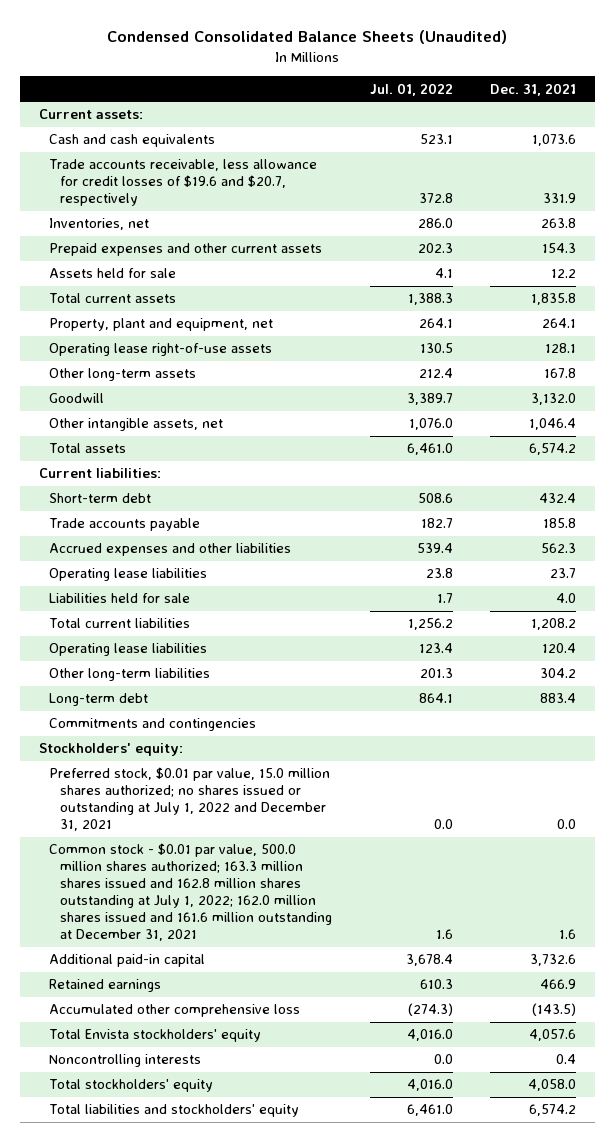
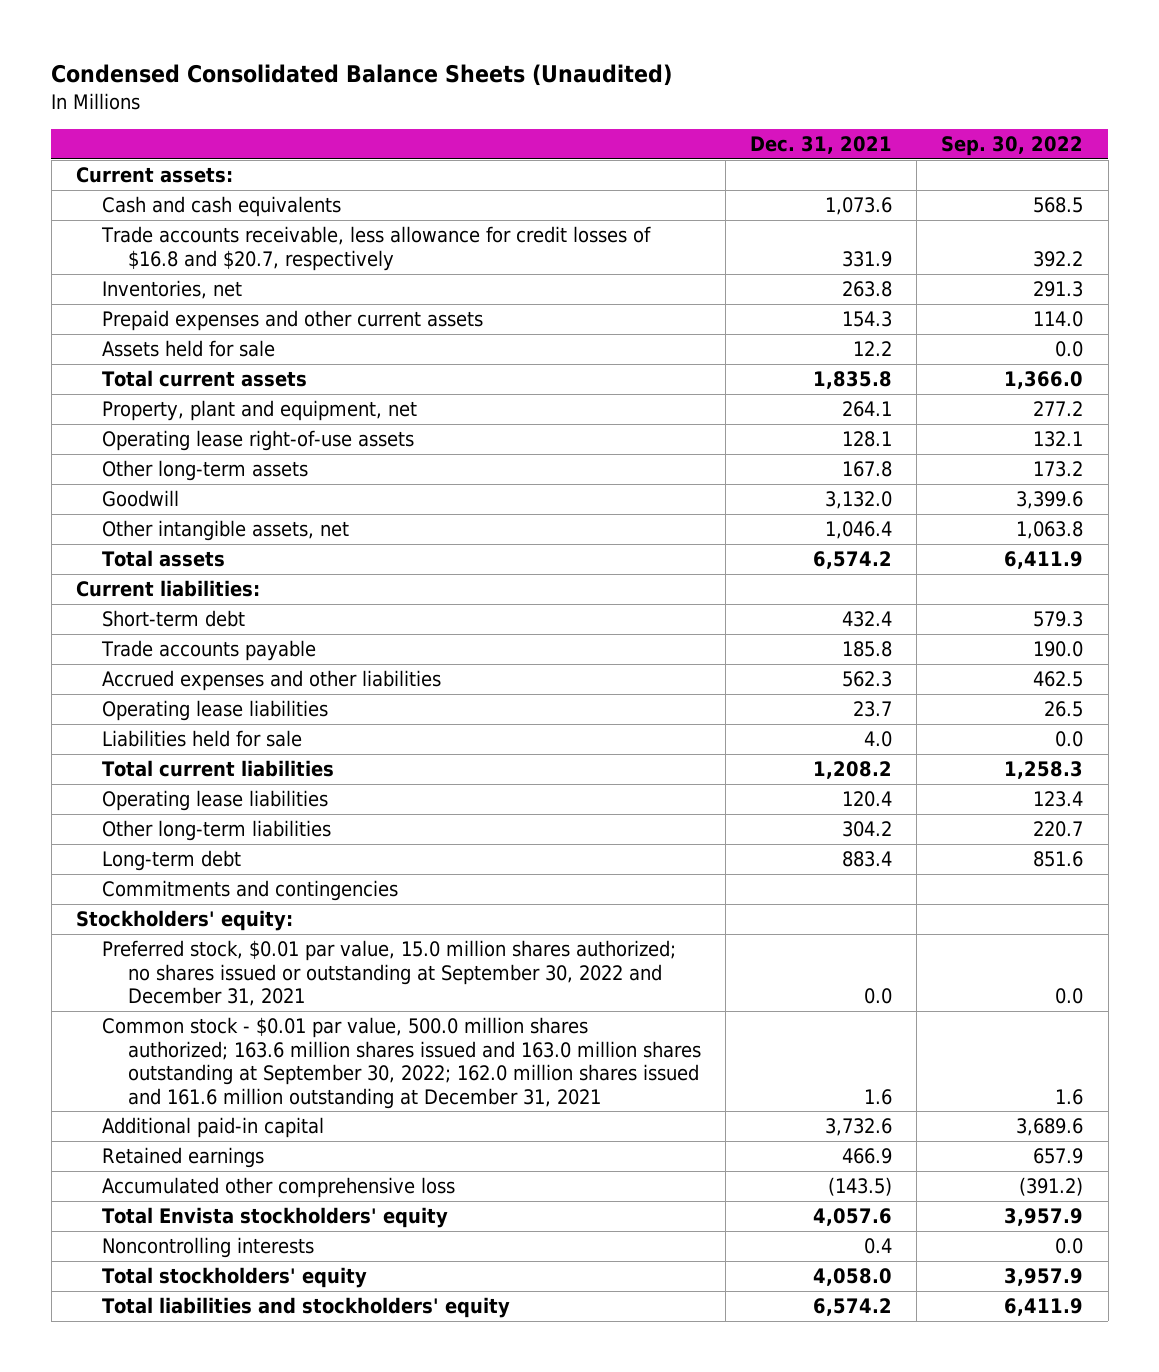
- | Jul. 01, 2022 | Dec. 31, 2021
+ | Dec. 31, 2021 | Sep. 30, 2022
- Trade accounts receivable, less allowance for credit losses of $19.6 and $20.7, respectively | 372.8 | 331.9
+ Trade accounts receivable, less allowance for credit losses of $16.8 and $20.7, respectively | 331.9 | 392.2
- Preferred stock, $0.01 par value, 15.0 million shares authorized; no shares issued or outstanding at July 1, 2022 and December 31, 2021 | 0.0 | 0.0
- Common stock - $0.01 par value, 500.0 million shares authorized; 163.3 million shares issued and 162.8 million shares outstanding at July 1, 2022; 162.0 million shares issued and 161.6 million outstanding at December 31, 2021 | 1.6 | 1.6
+ Preferred stock, $0.01 par value, 15.0 million shares authorized; no shares issued or outstanding at September 30, 2022 and December 31, 2021 | 0.0 | 0.0
+ Common stock - $0.01 par value, 500.0 million shares authorized; 163.6 million shares issued and 163.0 million shares outstanding at September 30, 2022; 162.0 million shares issued and 161.6 million outstanding at December 31, 2021 | 1.6 | 1.6

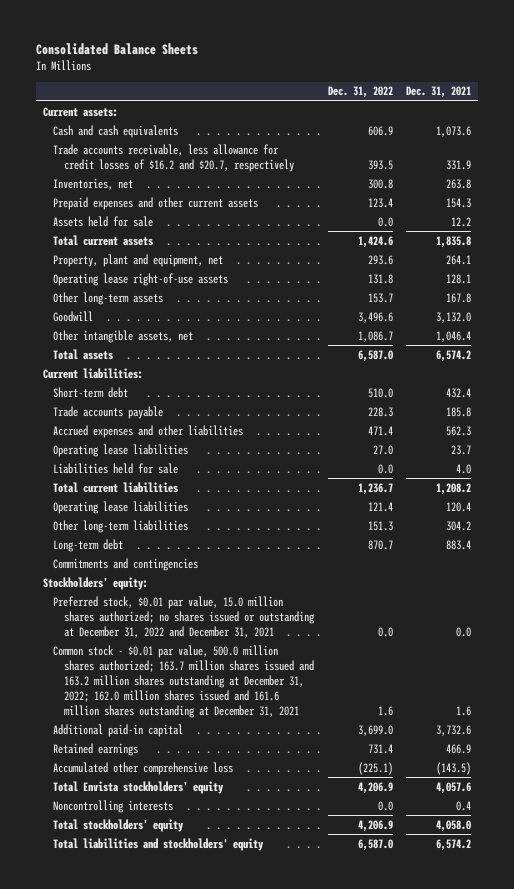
- Condensed Consolidated Balance Sheets (Unaudited)
+ Consolidated Balance Sheets
- | Dec. 31, 2021 | Sep. 30, 2022
+ | Dec. 31, 2022 | Dec. 31, 2021
- Trade accounts receivable, less allowance for credit losses of $16.8 and $20.7, respectively | 331.9 | 392.2
+ Trade accounts receivable, less allowance for credit losses of $16.2 and $20.7, respectively | 393.5 | 331.9
- Preferred stock, $0.01 par value, 15.0 million shares authorized; no shares issued or outstanding at September 30, 2022 and December 31, 2021 | 0.0 | 0.0
- Common stock - $0.01 par value, 500.0 million shares authorized; 163.6 million shares issued and 163.0 million shares outstanding at September 30, 2022; 162.0 million shares issued and 161.6 million outstanding at December 31, 2021 | 1.6 | 1.6
+ Preferred stock, $0.01 par value, 15.0 million shares authorized; no shares issued or outstanding at December 31, 2022 and December 31, 2021 | 0.0 | 0.0
+ Common stock - $0.01 par value, 500.0 million shares authorized; 163.7 million shares issued and 163.2 million shares outstanding at December 31, 2022; 162.0 million shares issued and 161.6 million shares outstanding at December 31, 2021 | 1.6 | 1.6

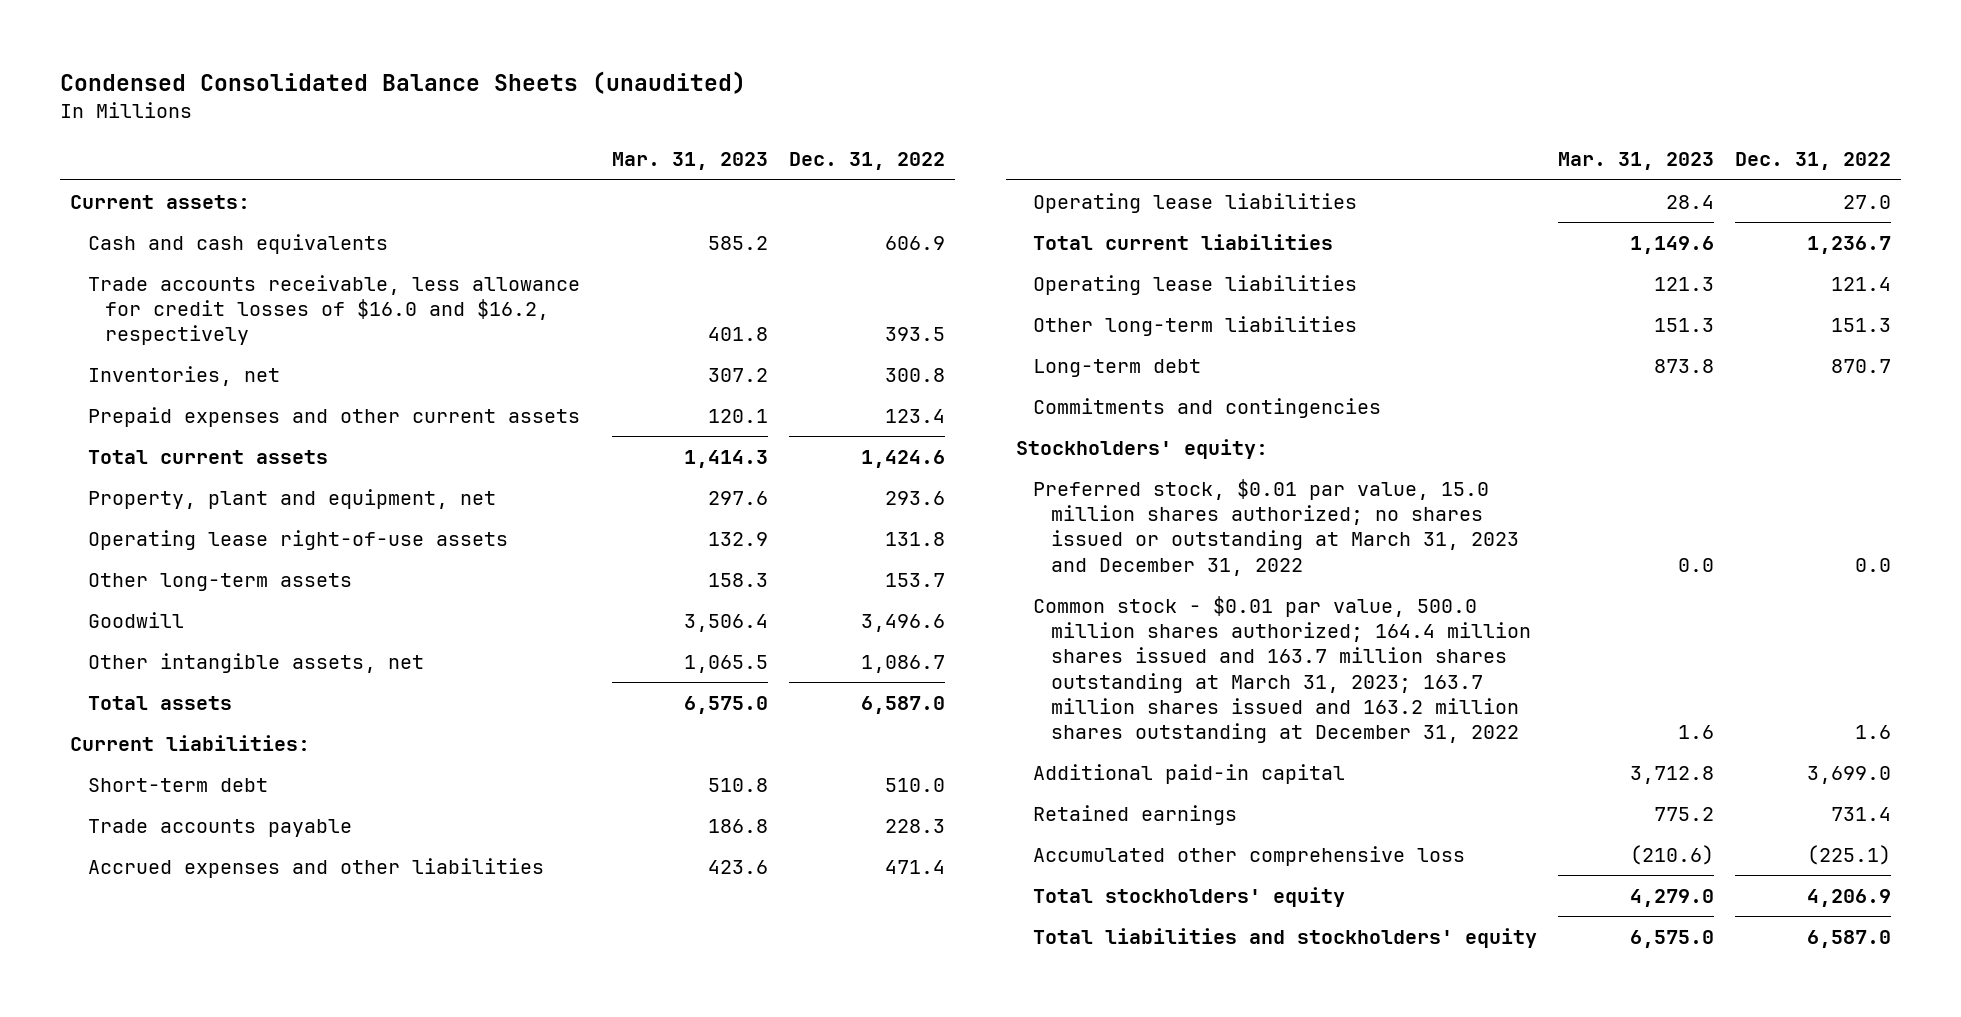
- Consolidated Balance Sheets
+ Condensed Consolidated Balance Sheets (unaudited)
- | Dec. 31, 2022 | Dec. 31, 2021
+ | Mar. 31, 2023 | Dec. 31, 2022
- Trade accounts receivable, less allowance for credit losses of $16.2 and $20.7, respectively | 393.5 | 331.9
+ Trade accounts receivable, less allowance for credit losses of $16.0 and $16.2, respectively | 401.8 | 393.5
- Assets held for sale | 0.0 | 12.2
- Liabilities held for sale | 0.0 | 4.0
- Preferred stock, $0.01 par value, 15.0 million shares authorized; no shares issued or outstanding at December 31, 2022 and December 31, 2021 | 0.0 | 0.0
- Common stock - $0.01 par value, 500.0 million shares authorized; 163.7 million shares issued and 163.2 million shares outstanding at December 31, 2022; 162.0 million shares issued and 161.6 million shares outstanding at December 31, 2021 | 1.6 | 1.6
+ Preferred stock, $0.01 par value, 15.0 million shares authorized; no shares issued or outstanding at March 31, 2023 and December 31, 2022 | 0.0 | 0.0
+ Common stock - $0.01 par value, 500.0 million shares authorized; 164.4 million shares issued and 163.7 million shares outstanding at March 31, 2023; 163.7 million shares issued and 163.2 million shares outstanding at December 31, 2022 | 1.6 | 1.6
- Total Envista stockholders' equity | 4,206.9 | 4,057.6
- Noncontrolling interests | 0.0 | 0.4

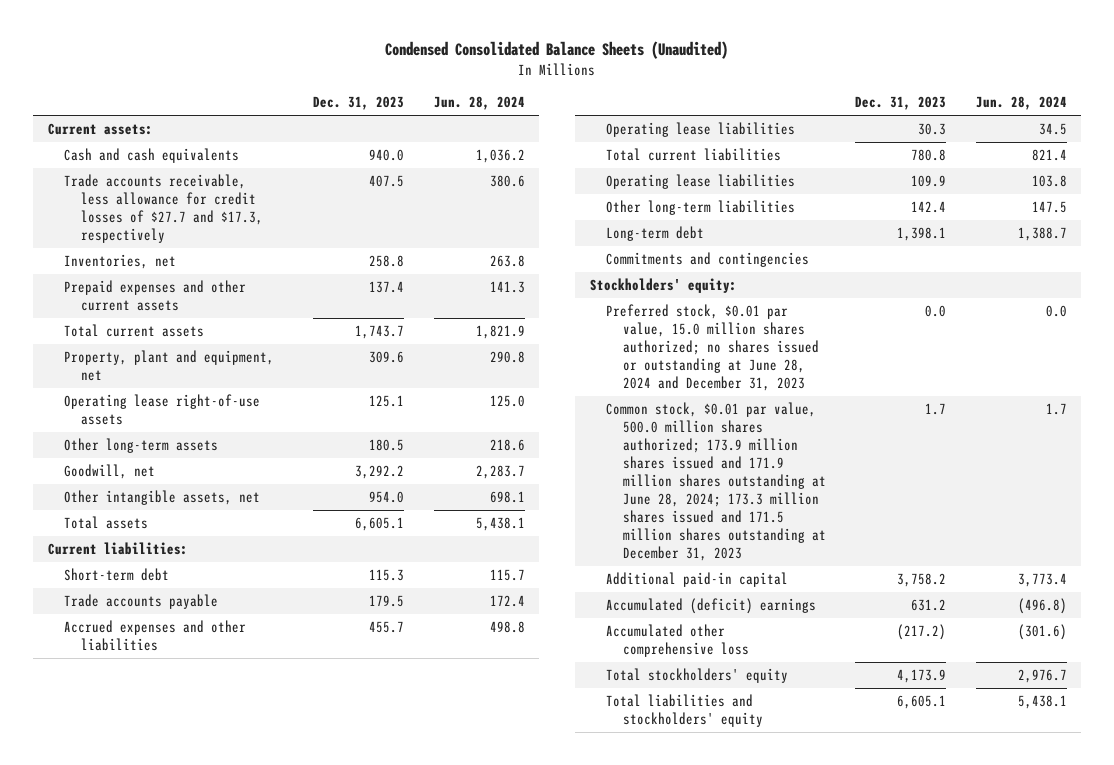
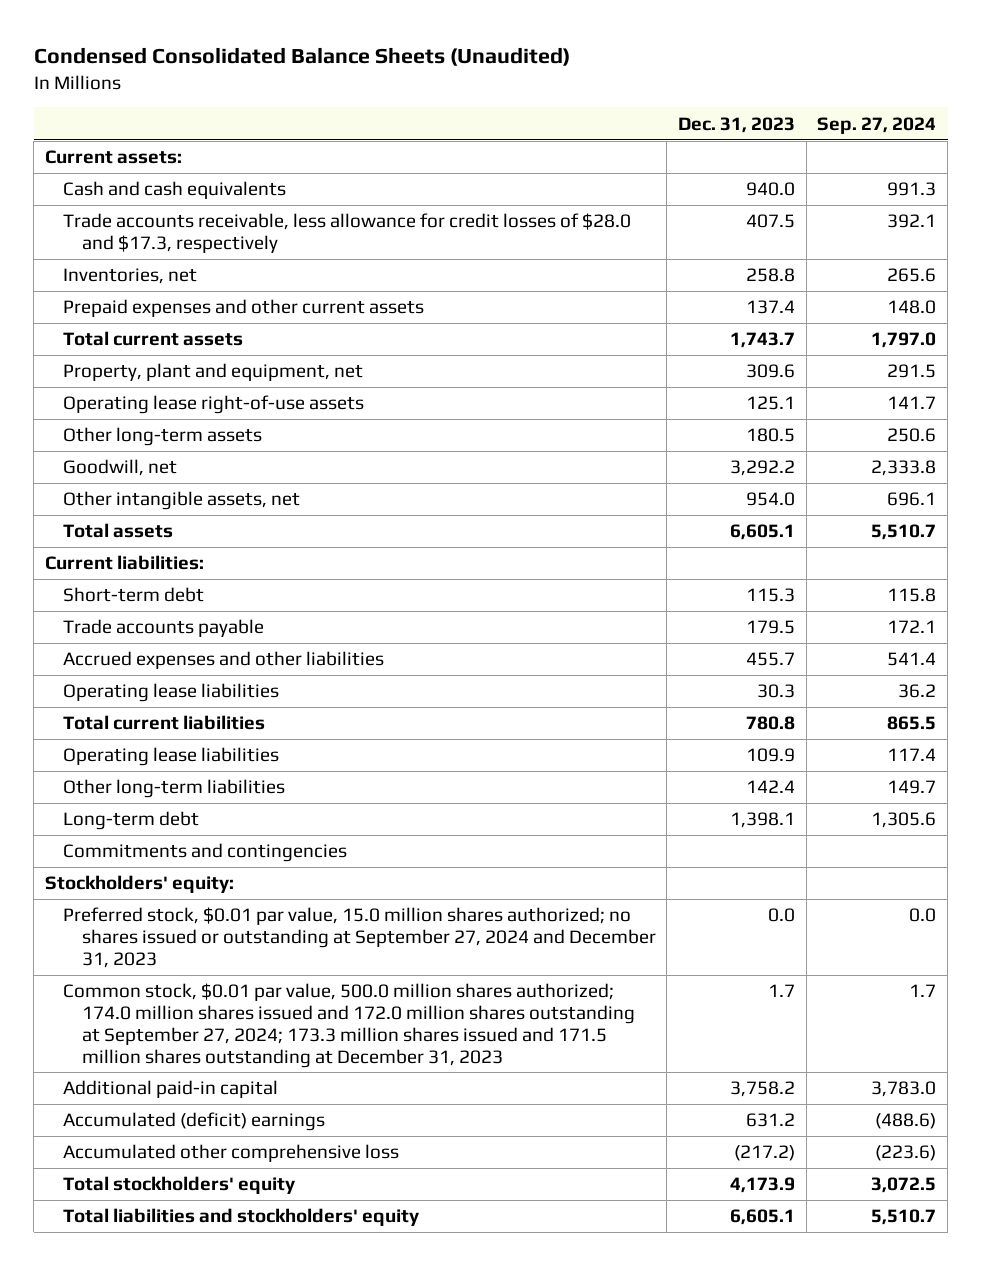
- | Dec. 31, 2023 | Jun. 28, 2024
+ | Dec. 31, 2023 | Sep. 27, 2024
- Trade accounts receivable, less allowance for credit losses of $27.7 and $17.3, respectively | 407.5 | 380.6
+ Trade accounts receivable, less allowance for credit losses of $28.0 and $17.3, respectively | 407.5 | 392.1
- Preferred stock, $0.01 par value, 15.0 million shares authorized; no shares issued or outstanding at June 28, 2024 and December 31, 2023 | 0.0 | 0.0
- Common stock, $0.01 par value, 500.0 million shares authorized; 173.9 million shares issued and 171.9 million shares outstanding at June 28, 2024; 173.3 million shares issued and 171.5 million shares outstanding at December 31, 2023 | 1.7 | 1.7
+ Preferred stock, $0.01 par value, 15.0 million shares authorized; no shares issued or outstanding at September 27, 2024 and December 31, 2023 | 0.0 | 0.0
+ Common stock, $0.01 par value, 500.0 million shares authorized; 174.0 million shares issued and 172.0 million shares outstanding at September 27, 2024; 173.3 million shares issued and 171.5 million shares outstanding at December 31, 2023 | 1.7 | 1.7

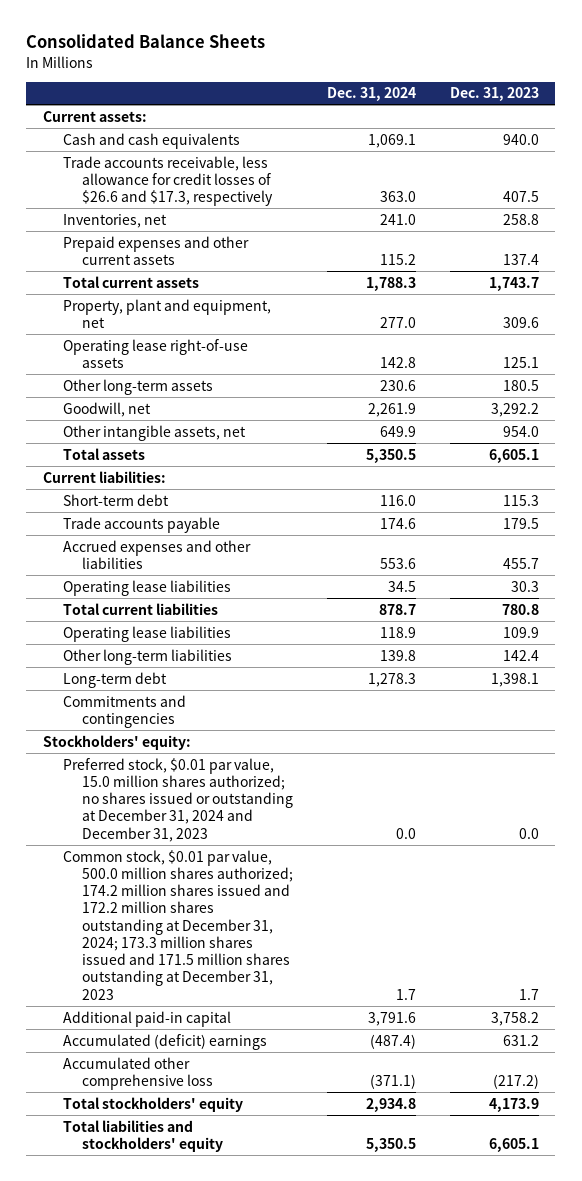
- Condensed Consolidated Balance Sheets (Unaudited)
+ Consolidated Balance Sheets
- | Dec. 31, 2023 | Sep. 27, 2024
+ | Dec. 31, 2024 | Dec. 31, 2023
- Trade accounts receivable, less allowance for credit losses of $28.0 and $17.3, respectively | 407.5 | 392.1
+ Trade accounts receivable, less allowance for credit losses of $26.6 and $17.3, respectively | 363.0 | 407.5
- Preferred stock, $0.01 par value, 15.0 million shares authorized; no shares issued or outstanding at September 27, 2024 and December 31, 2023 | 0.0 | 0.0
- Common stock, $0.01 par value, 500.0 million shares authorized; 174.0 million shares issued and 172.0 million shares outstanding at September 27, 2024; 173.3 million shares issued and 171.5 million shares outstanding at December 31, 2023 | 1.7 | 1.7
+ Preferred stock, $0.01 par value, 15.0 million shares authorized; no shares issued or outstanding at December 31, 2024 and December 31, 2023 | 0.0 | 0.0
+ Common stock, $0.01 par value, 500.0 million shares authorized; 174.2 million shares issued and 172.2 million shares outstanding at December 31, 2024; 173.3 million shares issued and 171.5 million shares outstanding at December 31, 2023 | 1.7 | 1.7

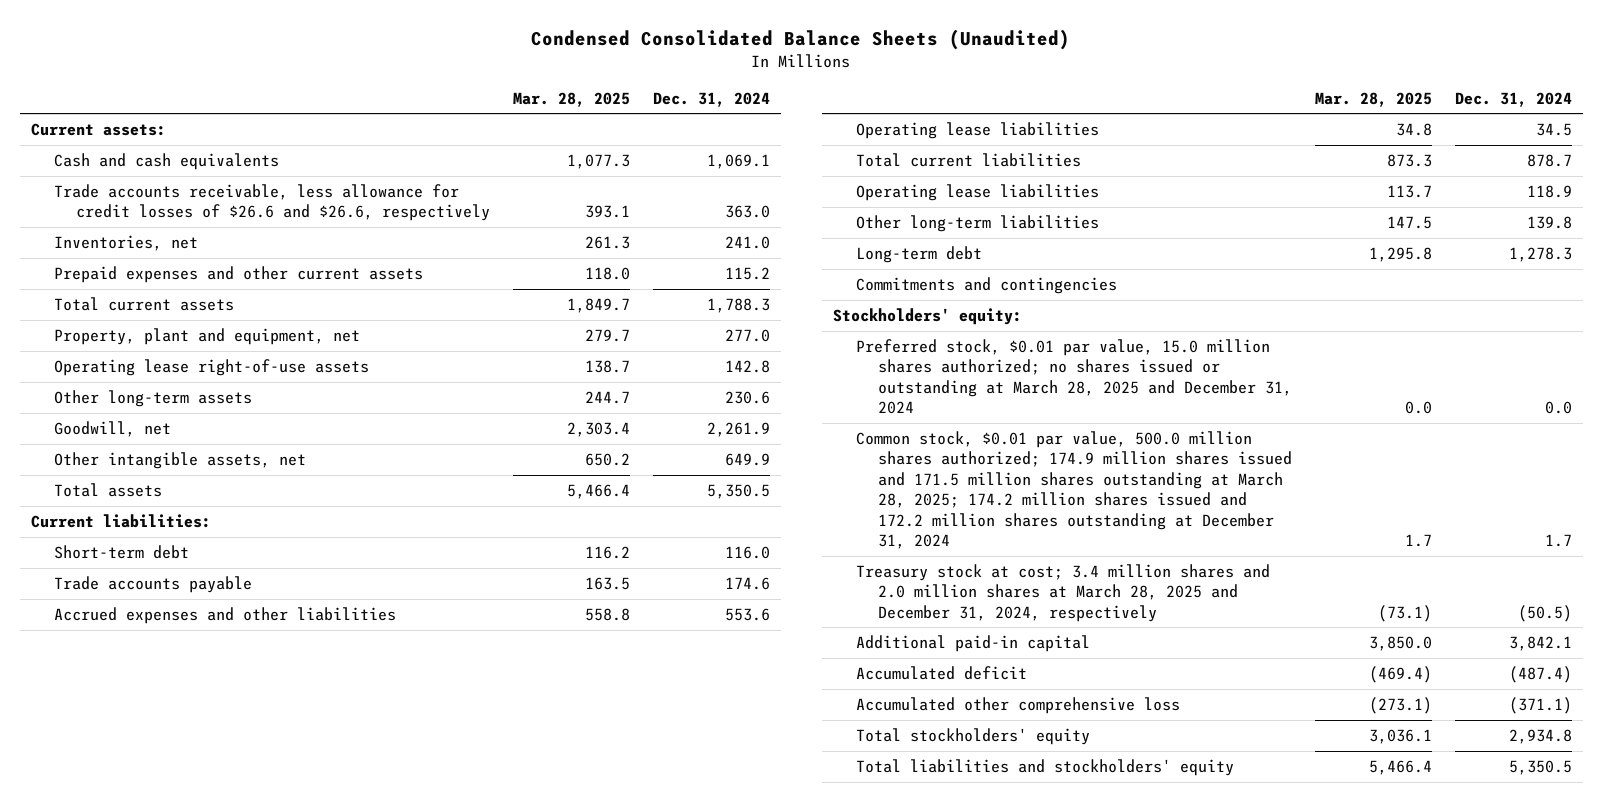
- Consolidated Balance Sheets
+ Condensed Consolidated Balance Sheets (Unaudited)
- | Dec. 31, 2024 | Dec. 31, 2023
+ | Mar. 28, 2025 | Dec. 31, 2024
- Trade accounts receivable, less allowance for credit losses of $26.6 and $17.3, respectively | 363.0 | 407.5
+ Trade accounts receivable, less allowance for credit losses of $26.6 and $26.6, respectively | 393.1 | 363.0
- Preferred stock, $0.01 par value, 15.0 million shares authorized; no shares issued or outstanding at December 31, 2024 and December 31, 2023 | 0.0 | 0.0
- Common stock, $0.01 par value, 500.0 million shares authorized; 174.2 million shares issued and 172.2 million shares outstanding at December 31, 2024; 173.3 million shares issued and 171.5 million shares outstanding at December 31, 2023 | 1.7 | 1.7
- Additional paid-in capital | 3,791.6 | 3,758.2
- Accumulated (deficit) earnings | (487.4) | 631.2
+ Preferred stock, $0.01 par value, 15.0 million shares authorized; no shares issued or outstanding at March 28, 2025 and December 31, 2024 | 0.0 | 0.0
+ Common stock, $0.01 par value, 500.0 million shares authorized; 174.9 million shares issued and 171.5 million shares outstanding at March 28, 2025; 174.2 million shares issued and 172.2 million shares outstanding at December 31, 2024 | 1.7 | 1.7
+ Treasury stock at cost; 3.4 million shares and 2.0 million shares at March 28, 2025 and December 31, 2024, respectively | (73.1) | (50.5)
+ Additional paid-in capital | 3,850.0 | 3,842.1
+ Accumulated deficit | (469.4) | (487.4)

